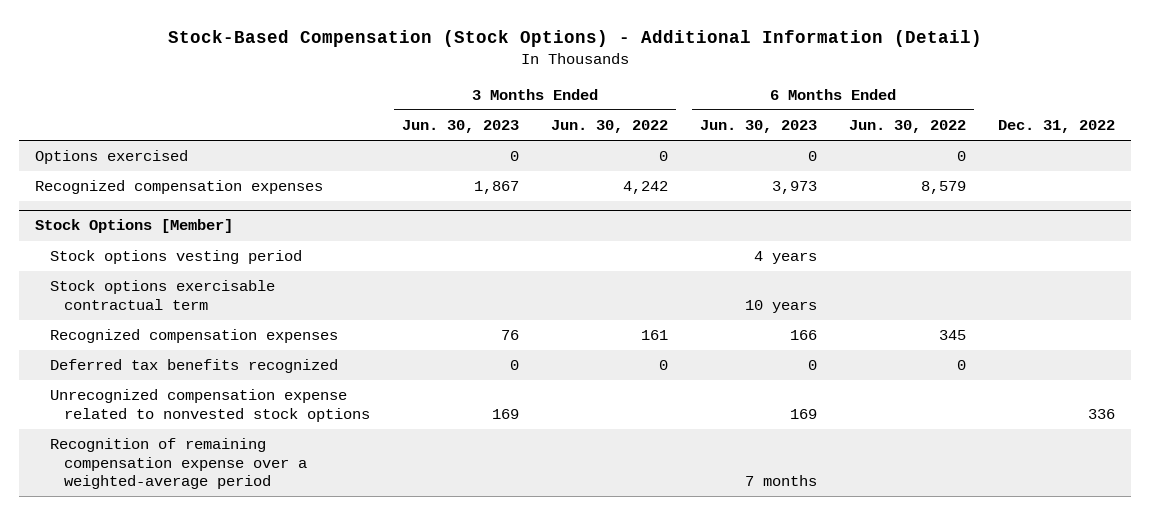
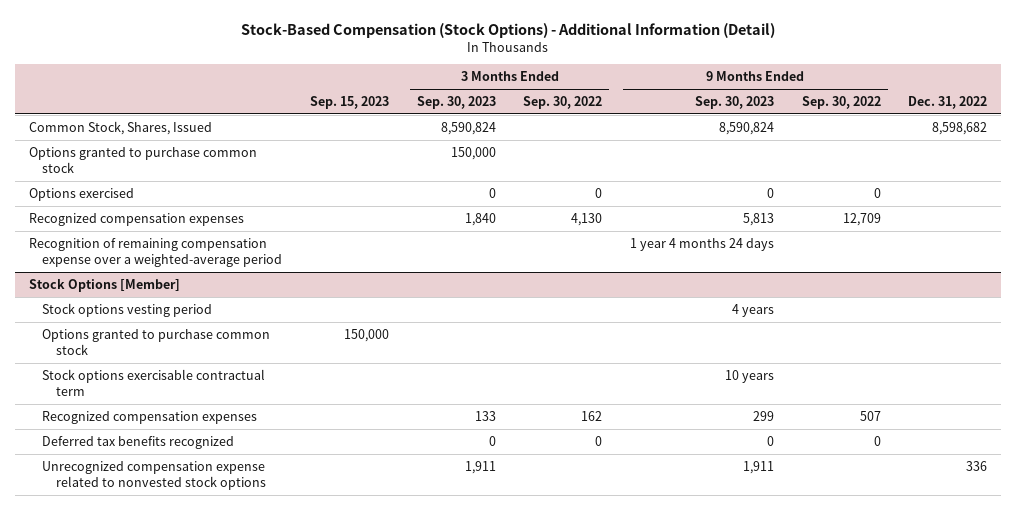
- | 3 Months Ended Jun. 30, 2023 | 3 Months Ended Jun. 30, 2022 | 6 Months Ended Jun. 30, 2023 | 6 Months Ended Jun. 30, 2022 | Dec. 31, 2022
+ | Sep. 15, 2023 | 3 Months Ended Sep. 30, 2023 | 3 Months Ended Sep. 30, 2022 | 9 Months Ended Sep. 30, 2023 | 9 Months Ended Sep. 30, 2022 | Dec. 31, 2022
+ Common Stock, Shares, Issued | | 8,590,824 | | 8,590,824 | | 8,598,682
+ Options granted to purchase common stock | | 150,000 | | | |
+ Recognition of remaining compensation expense over a weighted-average period | | | | 1 year 4 months 24 days | |
@ Stock Options [Member]
+ Options granted to purchase common stock | 150,000 | | | | |
- Recognition of remaining compensation expense over a weighted-average period | | | 7 months | |

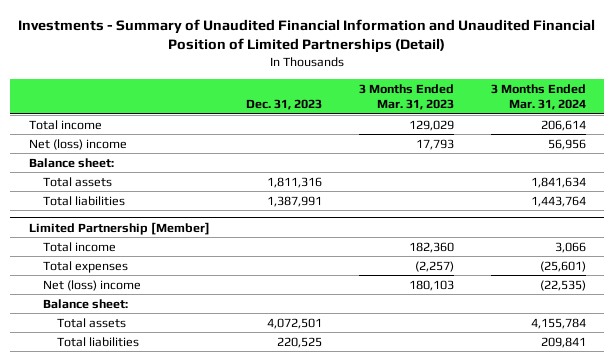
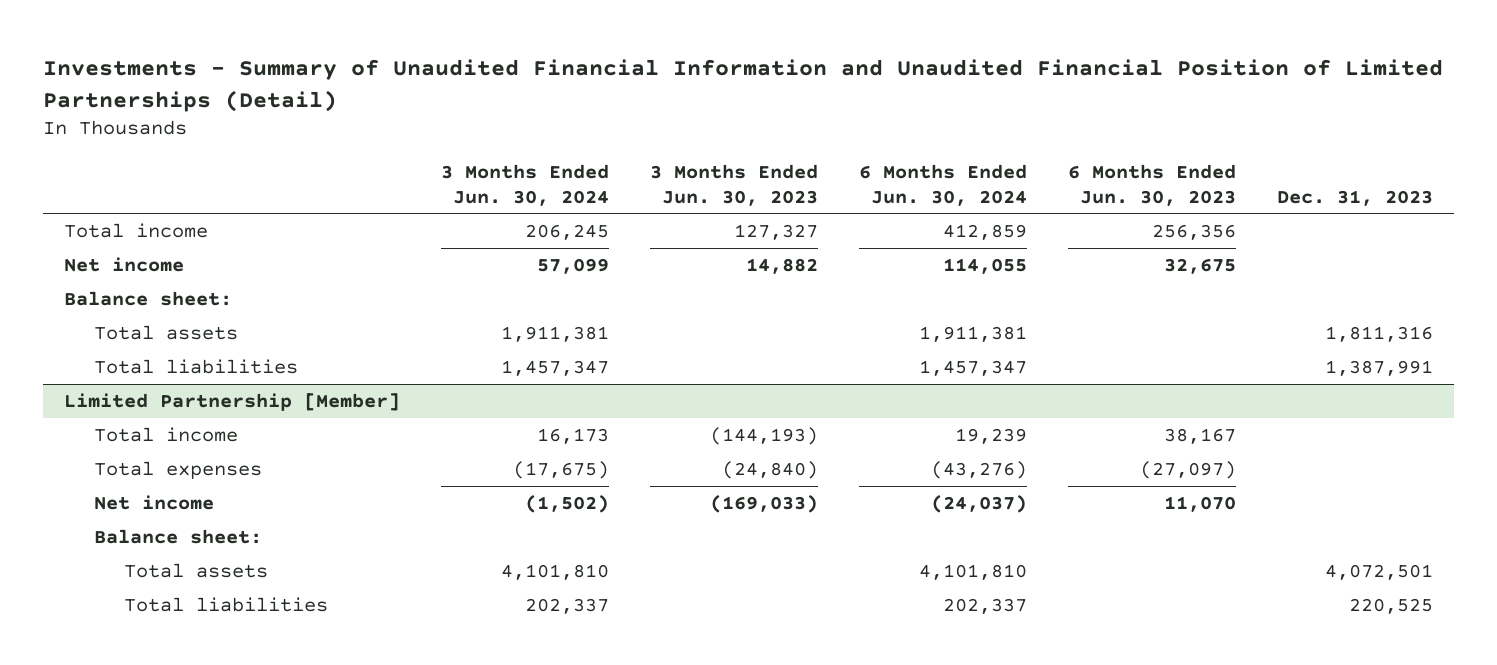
- | Dec. 31, 2023 | 3 Months Ended Mar. 31, 2023 | 3 Months Ended Mar. 31, 2024
+ | 3 Months Ended Jun. 30, 2024 | 3 Months Ended Jun. 30, 2023 | 6 Months Ended Jun. 30, 2024 | 6 Months Ended Jun. 30, 2023 | Dec. 31, 2023
- Net (loss) income | | 17,793 | 56,956
+ Net income | 57,099 | 14,882 | 114,055 | 32,675 |
@ Limited Partnership [Member]
- Net (loss) income | | 180,103 | (22,535)
+ Net income | (1,502) | (169,033) | (24,037) | 11,070 |

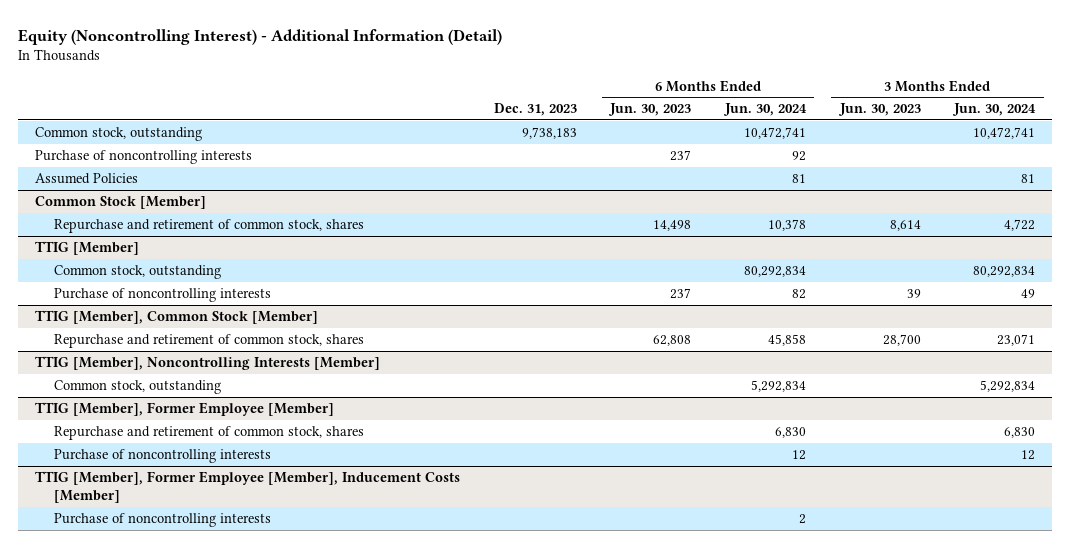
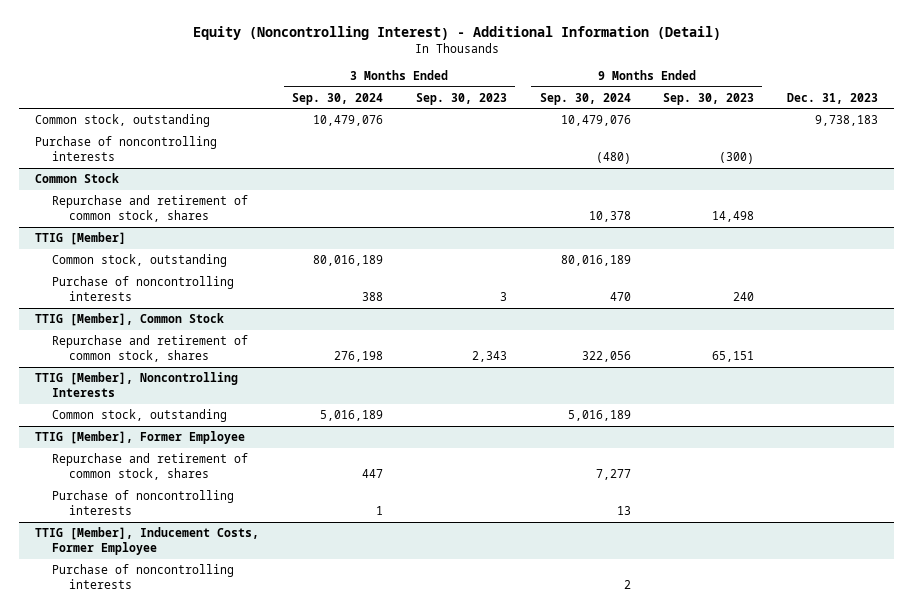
- | Dec. 31, 2023 | 6 Months Ended Jun. 30, 2023 | 6 Months Ended Jun. 30, 2024 | 3 Months Ended Jun. 30, 2023 | 3 Months Ended Jun. 30, 2024
+ | 3 Months Ended Sep. 30, 2024 | 3 Months Ended Sep. 30, 2023 | 9 Months Ended Sep. 30, 2024 | 9 Months Ended Sep. 30, 2023 | Dec. 31, 2023
- Assumed Policies | | | 81 | | 81
- Common Stock [Member]
+ Common Stock
- TTIG [Member], Common Stock [Member]
+ TTIG [Member], Common Stock
- TTIG [Member], Noncontrolling Interests [Member]
+ TTIG [Member], Noncontrolling Interests
- TTIG [Member], Former Employee [Member]
+ TTIG [Member], Former Employee
- TTIG [Member], Former Employee [Member], Inducement Costs [Member]
+ TTIG [Member], Inducement Costs, Former Employee

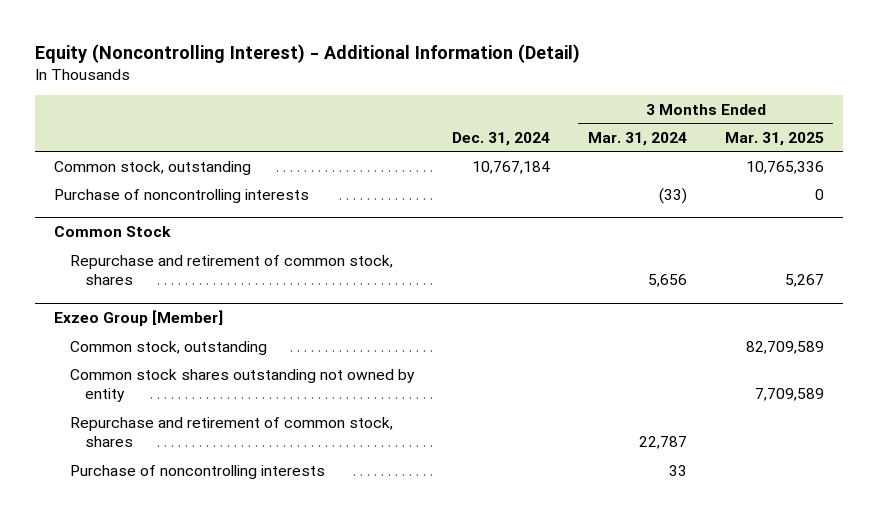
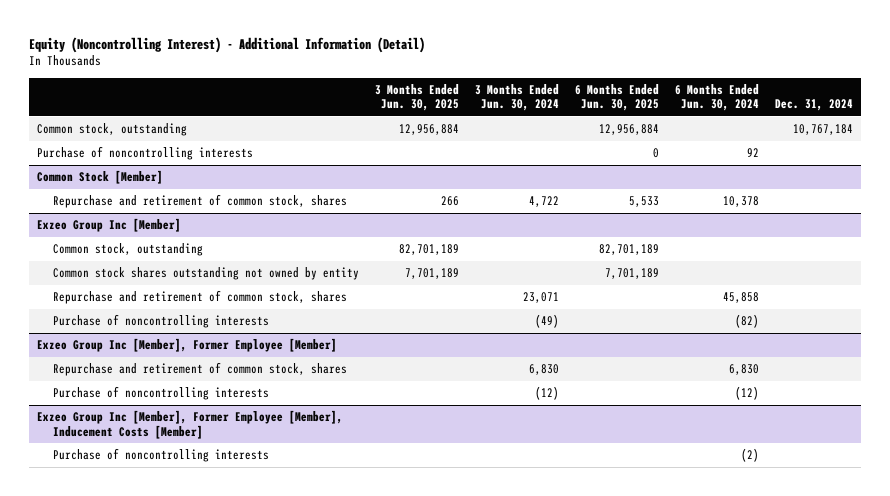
- | Dec. 31, 2024 | 3 Months Ended Mar. 31, 2024 | 3 Months Ended Mar. 31, 2025
+ | 3 Months Ended Jun. 30, 2025 | 3 Months Ended Jun. 30, 2024 | 6 Months Ended Jun. 30, 2025 | 6 Months Ended Jun. 30, 2024 | Dec. 31, 2024
- Common Stock
+ Common Stock [Member]
- Exzeo Group [Member]
+ Exzeo Group Inc [Member]
+ Exzeo Group Inc [Member], Former Employee [Member]
+ Repurchase and retirement of common stock, shares | | 6,830 | | 6,830 |
+ Purchase of noncontrolling interests | | (12) | | (12) |
+ Exzeo Group Inc [Member], Former Employee [Member], Inducement Costs [Member]
+ Purchase of noncontrolling interests | | | | (2) |

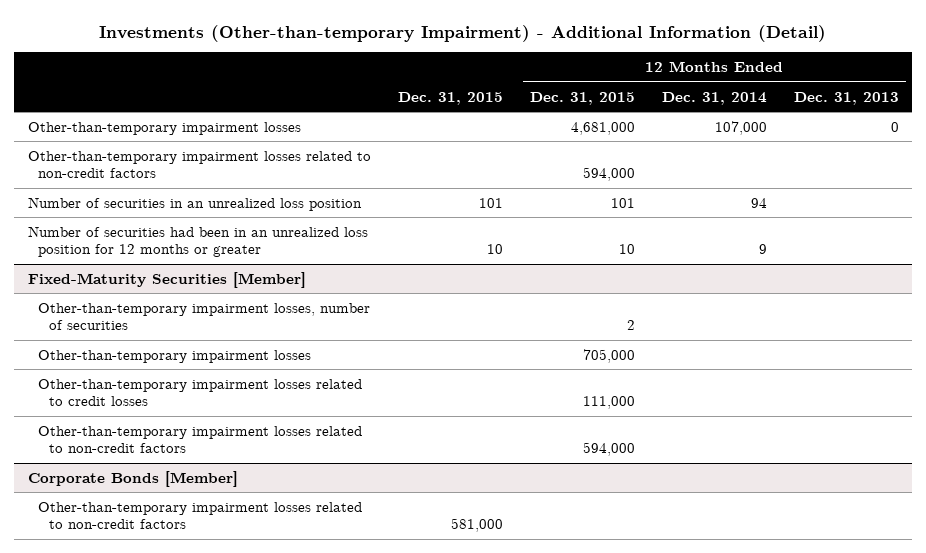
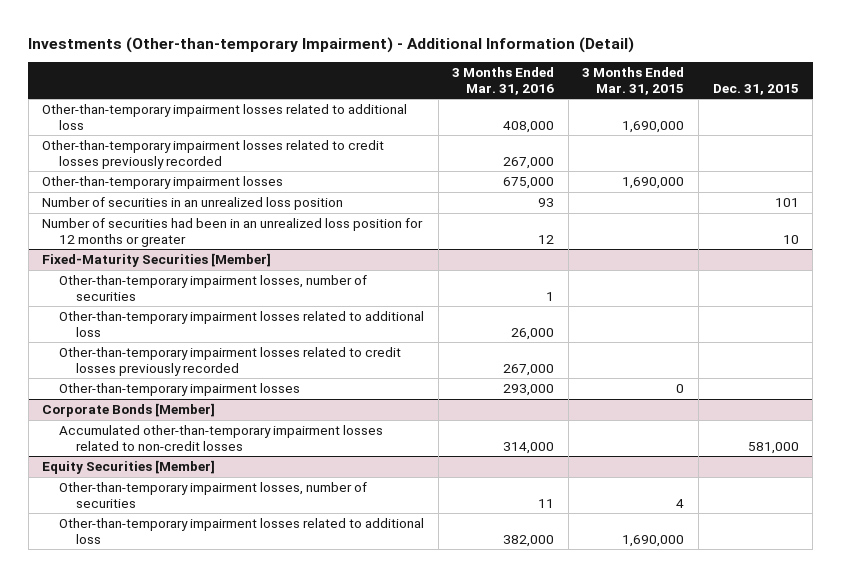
- | Dec. 31, 2015 | 12 Months Ended Dec. 31, 2015 | 12 Months Ended Dec. 31, 2014 | 12 Months Ended Dec. 31, 2013
+ | 3 Months Ended Mar. 31, 2016 | 3 Months Ended Mar. 31, 2015 | Dec. 31, 2015
+ Other-than-temporary impairment losses related to additional loss | 408,000 | 1,690,000 |
+ Other-than-temporary impairment losses related to credit losses previously recorded | 267,000 | |
- Other-than-temporary impairment losses related to non-credit factors | | 594,000 | |
@ Fixed-Maturity Securities [Member]
+ Other-than-temporary impairment losses related to additional loss | 26,000 | |
+ Other-than-temporary impairment losses related to credit losses previously recorded | 267,000 | |
- Other-than-temporary impairment losses related to credit losses | | 111,000 | |
- Other-than-temporary impairment losses related to non-credit factors | | 594,000 | |
@ Corporate Bonds [Member]
- Other-than-temporary impairment losses related to non-credit factors | 581,000 | | |
+ Accumulated other-than-temporary impairment losses related to non-credit losses | 314,000 | | 581,000
+ Equity Securities [Member]
+ Other-than-temporary impairment losses, number of securities | 11 | 4 |
+ Other-than-temporary impairment losses related to additional loss | 382,000 | 1,690,000 |

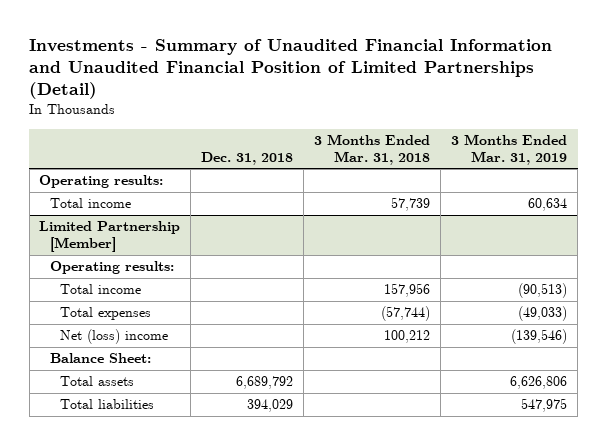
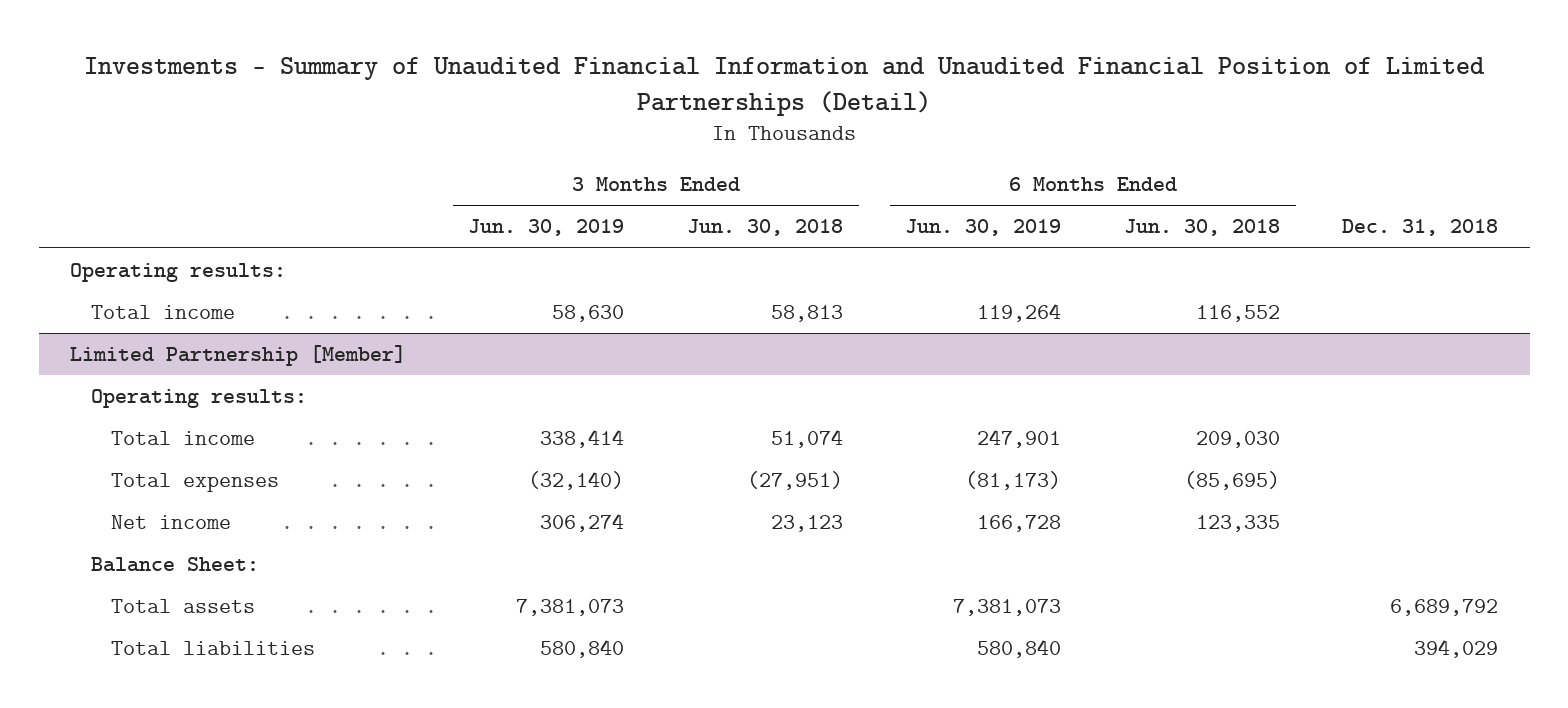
- | Dec. 31, 2018 | 3 Months Ended Mar. 31, 2018 | 3 Months Ended Mar. 31, 2019
+ | 3 Months Ended Jun. 30, 2019 | 3 Months Ended Jun. 30, 2018 | 6 Months Ended Jun. 30, 2019 | 6 Months Ended Jun. 30, 2018 | Dec. 31, 2018
@ Limited Partnership [Member]
- Net (loss) income | | 100,212 | (139,546)
+ Net income | 306,274 | 23,123 | 166,728 | 123,335 |

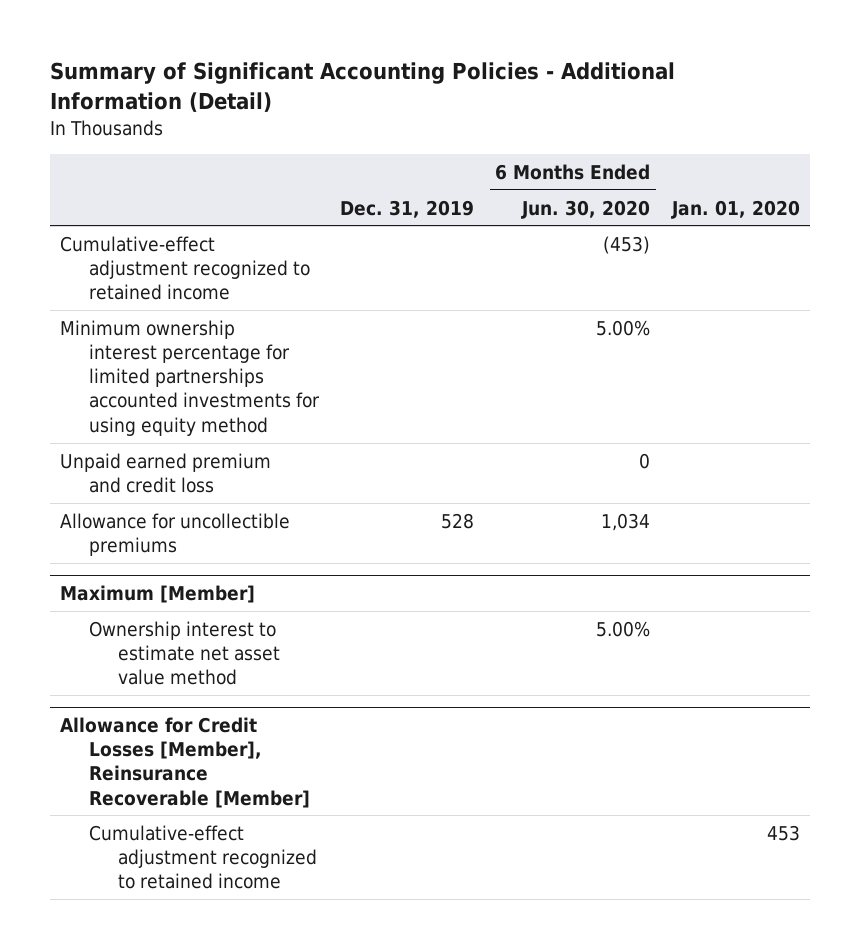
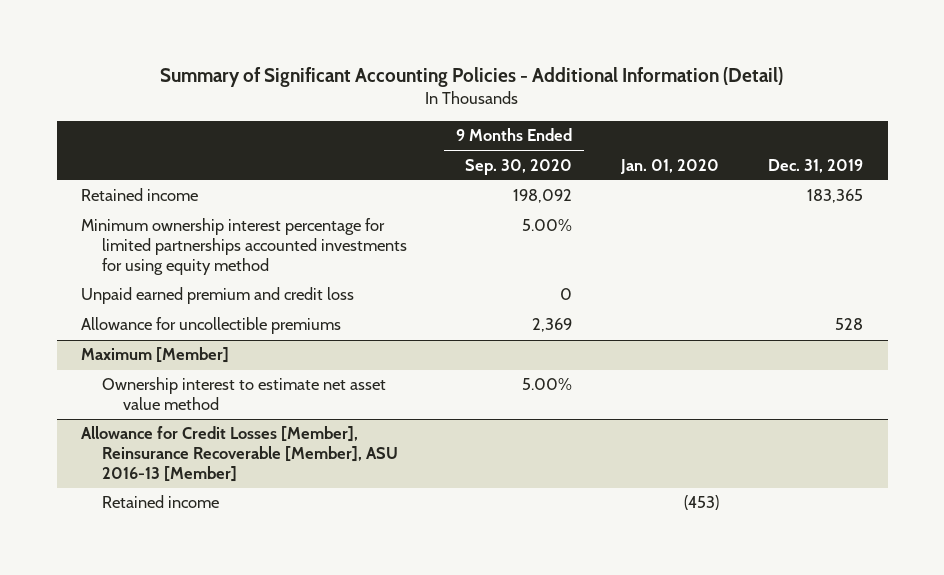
- | Dec. 31, 2019 | 6 Months Ended Jun. 30, 2020 | Jan. 01, 2020
+ | 9 Months Ended Sep. 30, 2020 | Jan. 01, 2020 | Dec. 31, 2019
- Cumulative-effect adjustment recognized to retained income | | (453) |
+ Retained income | 198,092 | | 183,365
- Allowance for Credit Losses [Member], Reinsurance Recoverable [Member]
- Cumulative-effect adjustment recognized to retained income | | | 453
+ Allowance for Credit Losses [Member], Reinsurance Recoverable [Member], ASU 2016-13 [Member]
+ Retained income | | (453) |

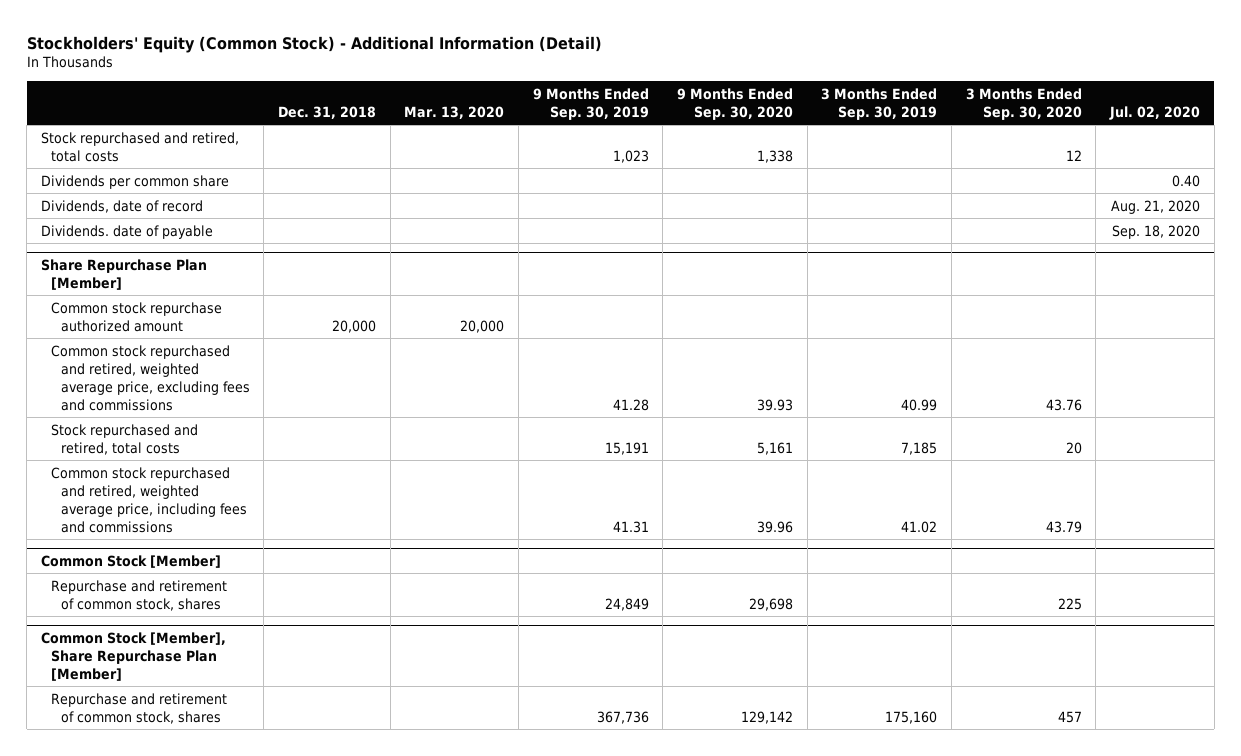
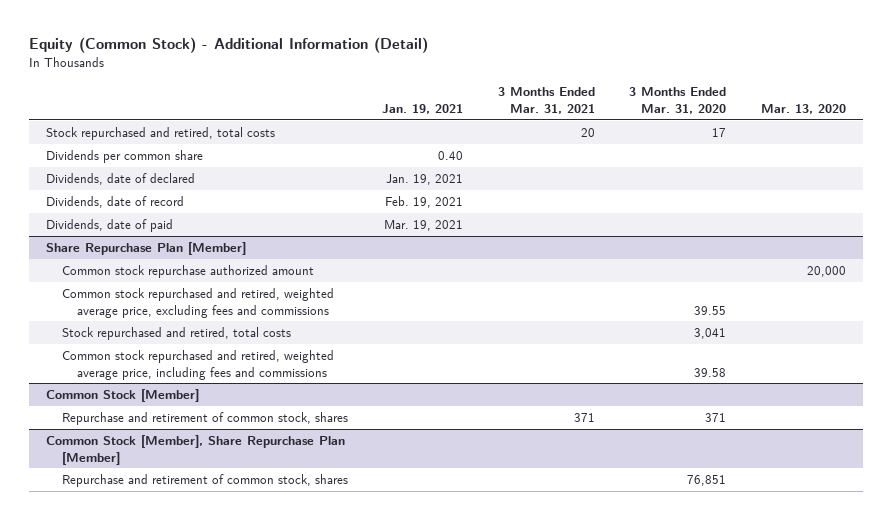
- Stockholders' Equity (Common Stock) - Additional Information (Detail)
+ Equity (Common Stock) - Additional Information (Detail)
- | Dec. 31, 2018 | Mar. 13, 2020 | 9 Months Ended Sep. 30, 2019 | 9 Months Ended Sep. 30, 2020 | 3 Months Ended Sep. 30, 2019 | 3 Months Ended Sep. 30, 2020 | Jul. 02, 2020
+ | Jan. 19, 2021 | 3 Months Ended Mar. 31, 2021 | 3 Months Ended Mar. 31, 2020 | Mar. 13, 2020
+ Dividends, date of declared | Jan. 19, 2021 | | |
- Dividends. date of payable | | | | | | | Sep. 18, 2020
+ Dividends, date of paid | Mar. 19, 2021 | | |

